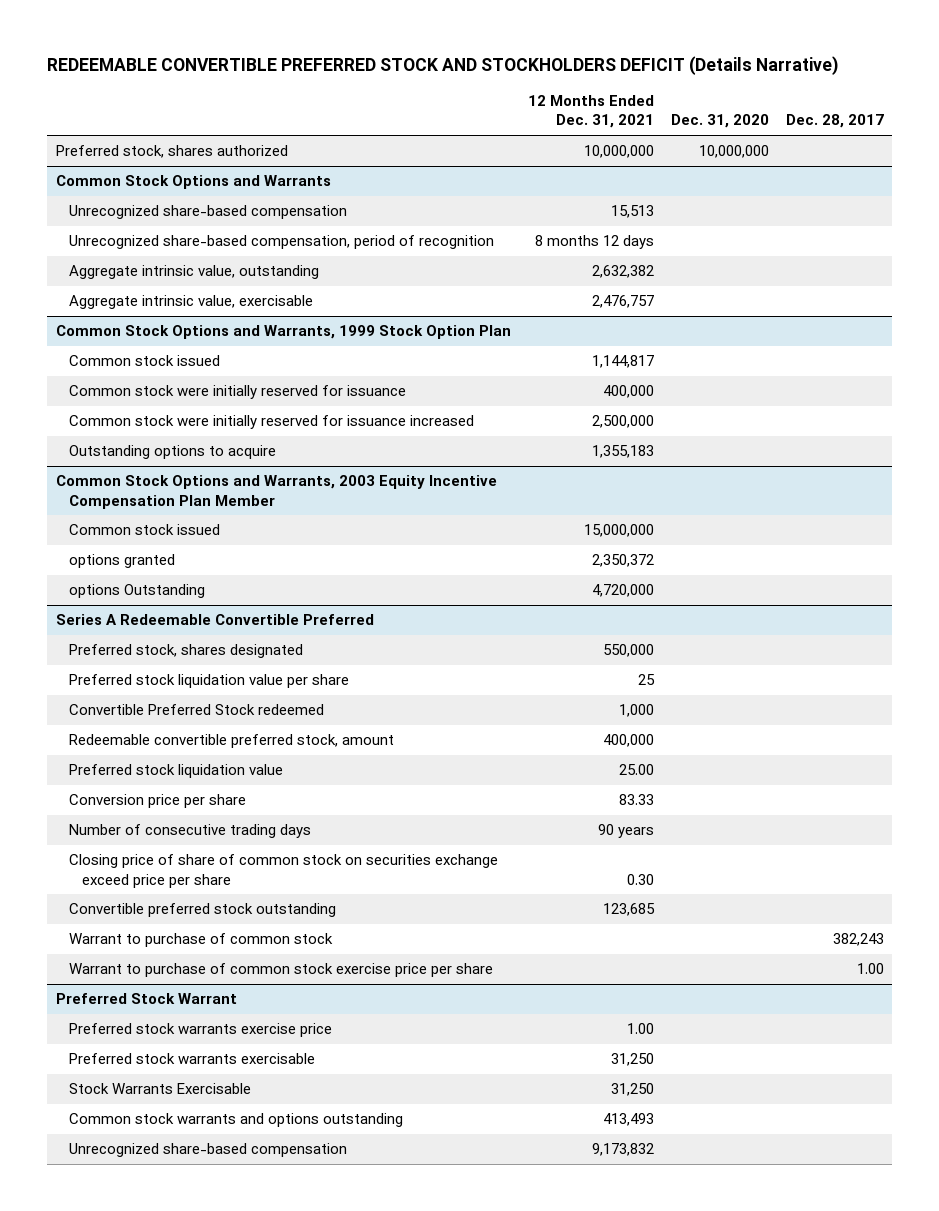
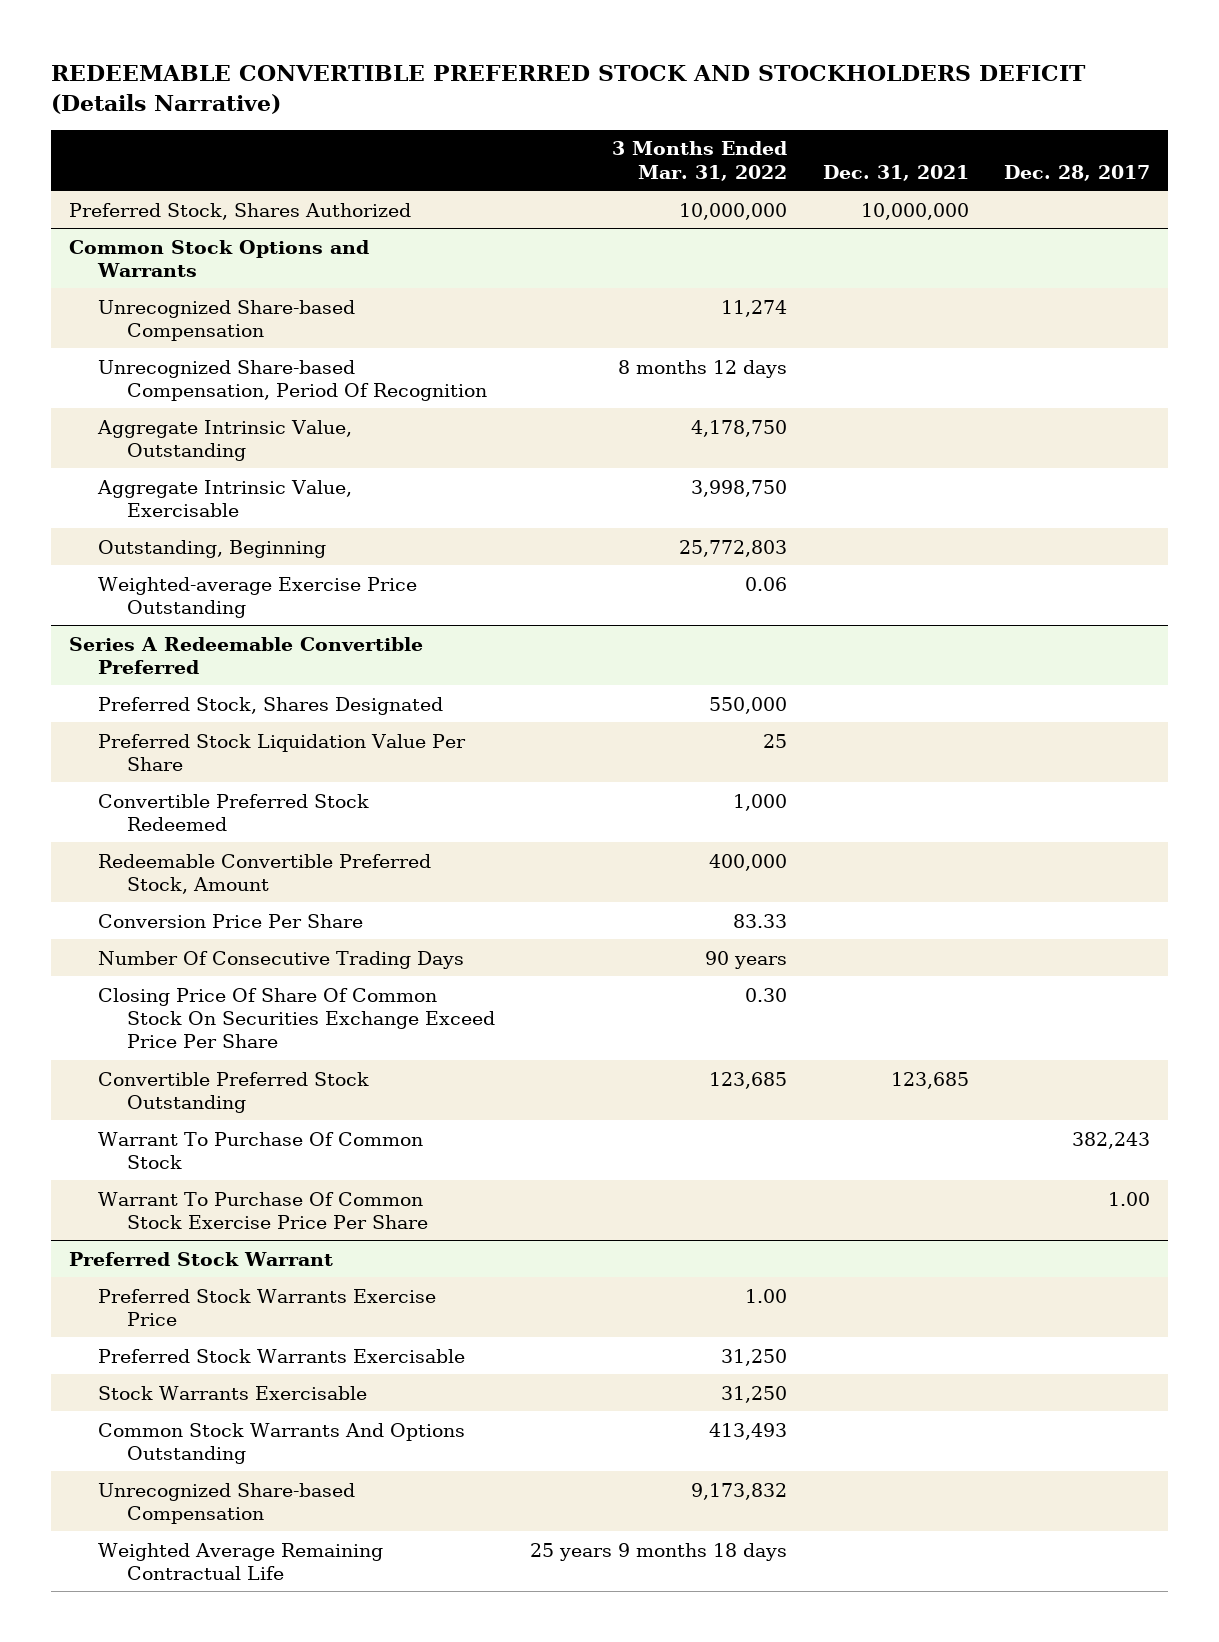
- | 12 Months Ended Dec. 31, 2021 | Dec. 31, 2020 | Dec. 28, 2017
+ | 3 Months Ended Mar. 31, 2022 | Dec. 31, 2021 | Dec. 28, 2017
- Preferred stock, shares authorized | 10,000,000 | 10,000,000 |
+ Preferred Stock, Shares Authorized | 10,000,000 | 10,000,000 |
@ Common Stock Options and Warrants
- Unrecognized share-based compensation | 15,513 | |
- Unrecognized share-based compensation, period of recognition | 8 months 12 days | |
- Aggregate intrinsic value, outstanding | 2,632,382 | |
- Aggregate intrinsic value, exercisable | 2,476,757 | |
- Common Stock Options and Warrants, 1999 Stock Option Plan
- Common stock issued | 1,144,817 | |
- Common stock were initially reserved for issuance | 400,000 | |
- Common stock were initially reserved for issuance increased | 2,500,000 | |
- Outstanding options to acquire | 1,355,183 | |
- Common Stock Options and Warrants, 2003 Equity Incentive Compensation Plan Member
- Common stock issued | 15,000,000 | |
- options granted | 2,350,372 | |
- options Outstanding | 4,720,000 | |
@ Common Stock Options and Warrants
+ Unrecognized Share-based Compensation | 11,274 | |
+ Unrecognized Share-based Compensation, Period Of Recognition | 8 months 12 days | |
+ Aggregate Intrinsic Value, Outstanding | 4,178,750 | |
+ Aggregate Intrinsic Value, Exercisable | 3,998,750 | |
+ Outstanding, Beginning | 25,772,803 | |
+ Weighted-average Exercise Price Outstanding | 0.06 | |
@ Series A Redeemable Convertible Preferred
- Preferred stock, shares designated | 550,000 | |
- Preferred stock liquidation value per share | 25 | |
- Convertible Preferred Stock redeemed | 1,000 | |
- Redeemable convertible preferred stock, amount | 400,000 | |
- Preferred stock liquidation value | 25.00 | |
- Conversion price per share | 83.33 | |
- Number of consecutive trading days | 90 years | |
- Closing price of share of common stock on securities exchange exceed price per share | 0.30 | |
- Convertible preferred stock outstanding | 123,685 | |
- Warrant to purchase of common stock | | | 382,243
- Warrant to purchase of common stock exercise price per share | | | 1.00
+ Preferred Stock, Shares Designated | 550,000 | |
+ Preferred Stock Liquidation Value Per Share | 25 | |
+ Convertible Preferred Stock Redeemed | 1,000 | |
+ Redeemable Convertible Preferred Stock, Amount | 400,000 | |
+ Conversion Price Per Share | 83.33 | |
+ Number Of Consecutive Trading Days | 90 years | |
+ Closing Price Of Share Of Common Stock On Securities Exchange Exceed Price Per Share | 0.30 | |
+ Convertible Preferred Stock Outstanding | 123,685 | 123,685 |
+ Warrant To Purchase Of Common Stock | | | 382,243
+ Warrant To Purchase Of Common Stock Exercise Price Per Share | | | 1.00
@ Preferred Stock Warrant
- Preferred stock warrants exercise price | 1.00 | |
- Preferred stock warrants exercisable | 31,250 | |
+ Preferred Stock Warrants Exercise Price | 1.00 | |
+ Preferred Stock Warrants Exercisable | 31,250 | |
- Common stock warrants and options outstanding | 413,493 | |
- Unrecognized share-based compensation | 9,173,832 | |
+ Common Stock Warrants And Options Outstanding | 413,493 | |
+ Unrecognized Share-based Compensation | 9,173,832 | |
+ Weighted Average Remaining Contractual Life | 25 years 9 months 18 days | |

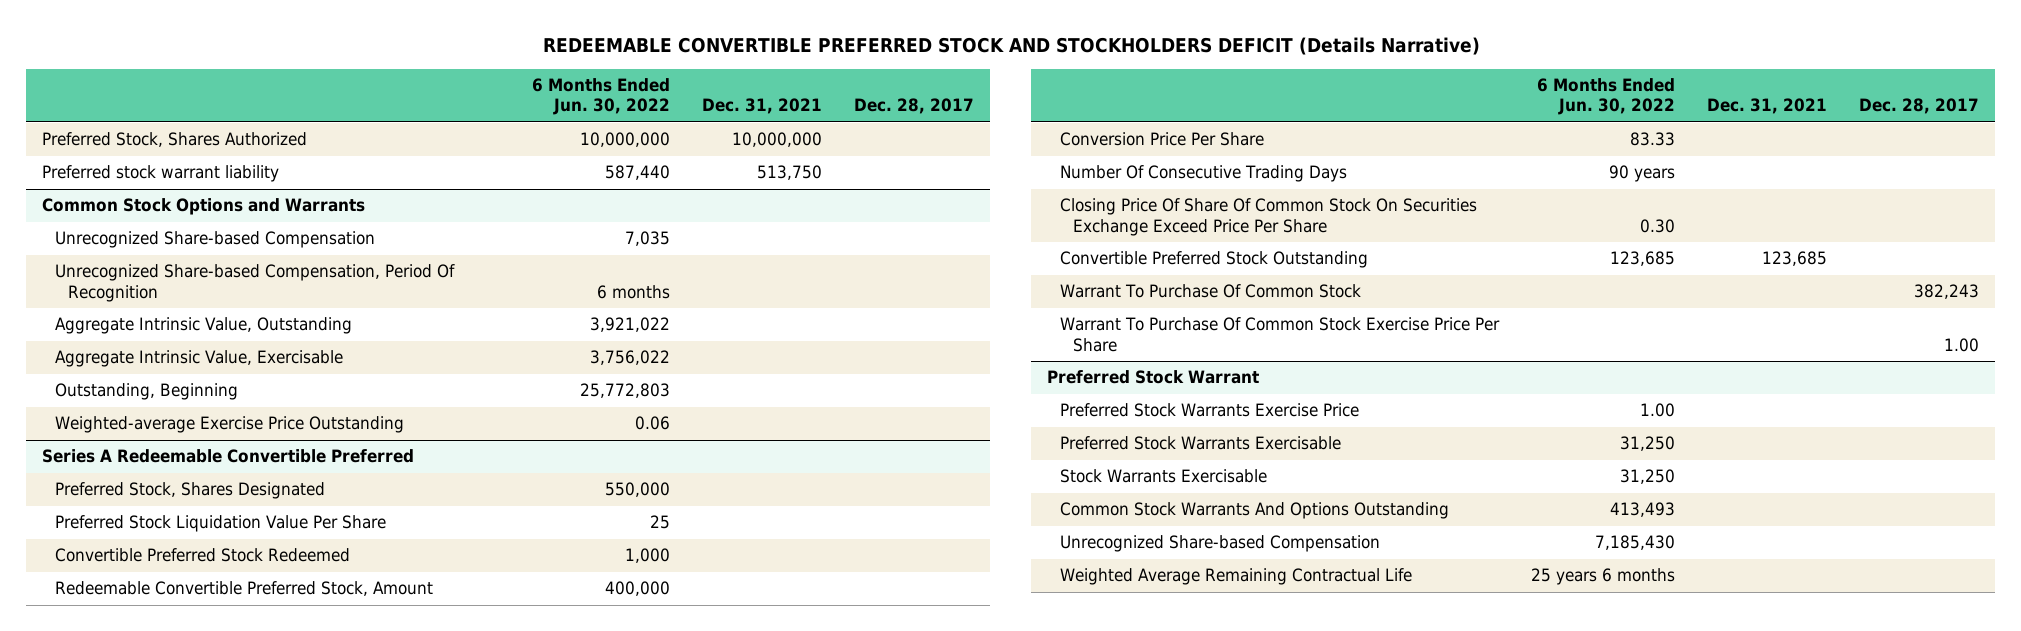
- | 3 Months Ended Mar. 31, 2022 | Dec. 31, 2021 | Dec. 28, 2017
+ | 6 Months Ended Jun. 30, 2022 | Dec. 31, 2021 | Dec. 28, 2017
+ Preferred stock warrant liability | 587,440 | 513,750 |

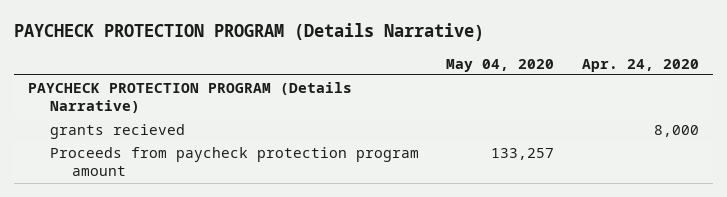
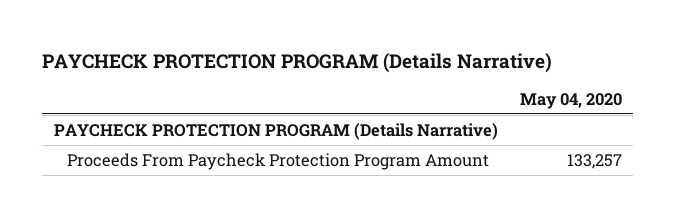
- | May 04, 2020 | Apr. 24, 2020
+ | May 04, 2020
- grants recieved | | 8,000
- Proceeds from paycheck protection program amount | 133,257 |
+ Proceeds From Paycheck Protection Program Amount | 133,257

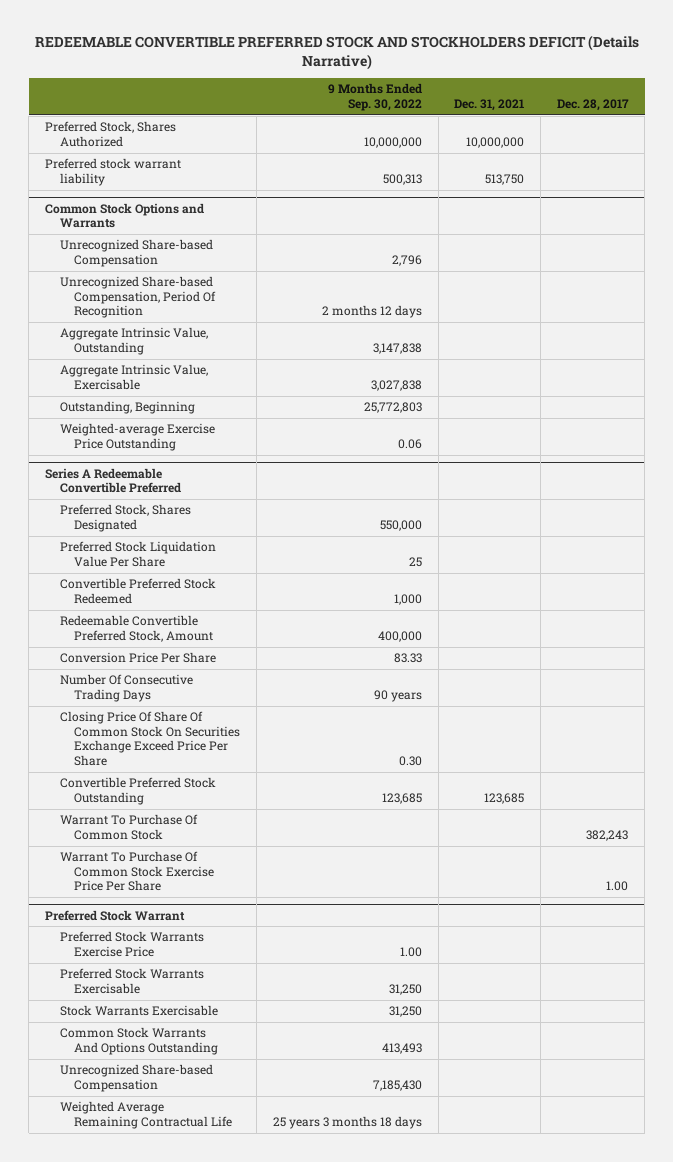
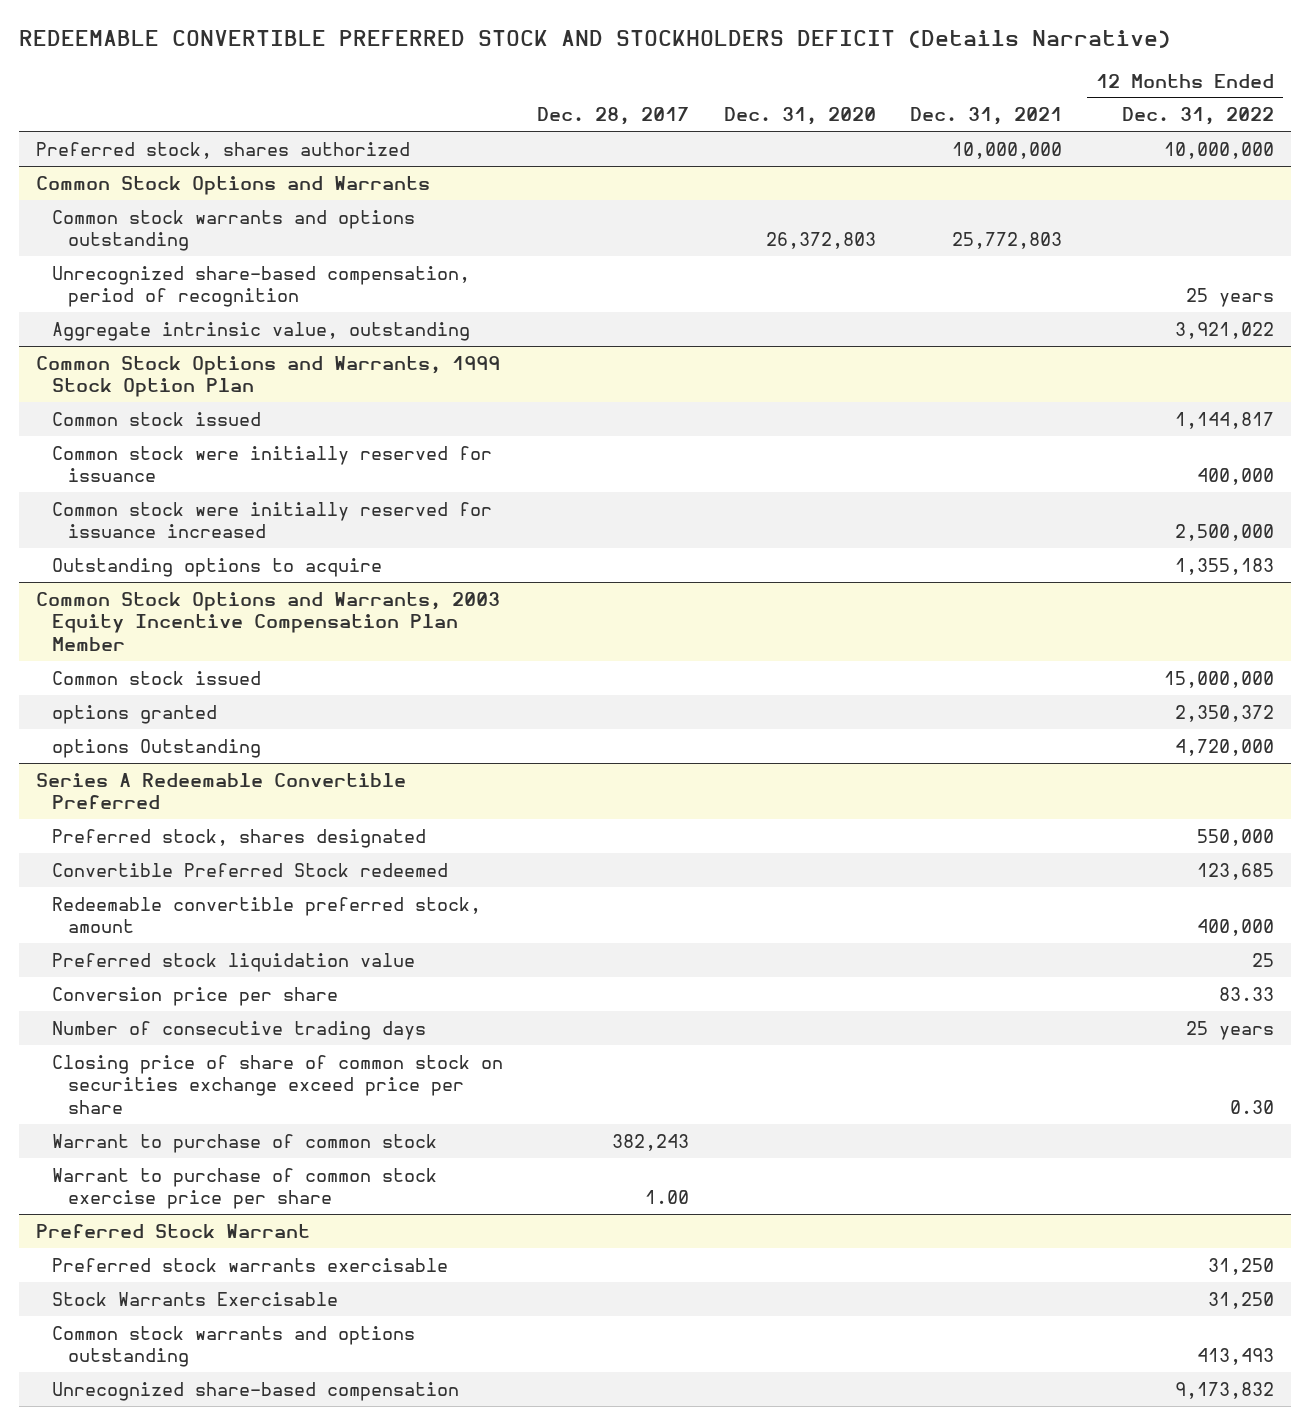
- | 9 Months Ended Sep. 30, 2022 | Dec. 31, 2021 | Dec. 28, 2017
+ | Dec. 28, 2017 | Dec. 31, 2020 | Dec. 31, 2021 | 12 Months Ended Dec. 31, 2022
- Preferred Stock, Shares Authorized | 10,000,000 | 10,000,000 |
- Preferred stock warrant liability | 500,313 | 513,750 |
+ Preferred stock, shares authorized | | | 10,000,000 | 10,000,000
@ Common Stock Options and Warrants
- Unrecognized Share-based Compensation | 2,796 | |
- Unrecognized Share-based Compensation, Period Of Recognition | 2 months 12 days | |
- Aggregate Intrinsic Value, Outstanding | 3,147,838 | |
- Aggregate Intrinsic Value, Exercisable | 3,027,838 | |
- Outstanding, Beginning | 25,772,803 | |
- Weighted-average Exercise Price Outstanding | 0.06 | |
+ Common stock warrants and options outstanding | | 26,372,803 | 25,772,803 |
+ Unrecognized share-based compensation, period of recognition | | | | 25 years
+ Aggregate intrinsic value, outstanding | | | | 3,921,022
+ Common Stock Options and Warrants, 1999 Stock Option Plan
+ Common stock issued | | | | 1,144,817
+ Common stock were initially reserved for issuance | | | | 400,000
+ Common stock were initially reserved for issuance increased | | | | 2,500,000
+ Outstanding options to acquire | | | | 1,355,183
+ Common Stock Options and Warrants, 2003 Equity Incentive Compensation Plan Member
+ Common stock issued | | | | 15,000,000
+ options granted | | | | 2,350,372
+ options Outstanding | | | | 4,720,000
@ Series A Redeemable Convertible Preferred
- Preferred Stock, Shares Designated | 550,000 | |
- Preferred Stock Liquidation Value Per Share | 25 | |
- Convertible Preferred Stock Redeemed | 1,000 | |
- Redeemable Convertible Preferred Stock, Amount | 400,000 | |
- Conversion Price Per Share | 83.33 | |
- Number Of Consecutive Trading Days | 90 years | |
- Closing Price Of Share Of Common Stock On Securities Exchange Exceed Price Per Share | 0.30 | |
- Convertible Preferred Stock Outstanding | 123,685 | 123,685 |
- Warrant To Purchase Of Common Stock | | | 382,243
- Warrant To Purchase Of Common Stock Exercise Price Per Share | | | 1.00
+ Preferred stock, shares designated | | | | 550,000
+ Convertible Preferred Stock redeemed | | | | 123,685
+ Redeemable convertible preferred stock, amount | | | | 400,000
+ Preferred stock liquidation value | | | | 25
+ Conversion price per share | | | | 83.33
+ Number of consecutive trading days | | | | 25 years
+ Closing price of share of common stock on securities exchange exceed price per share | | | | 0.30
+ Warrant to purchase of common stock | 382,243 | | |
+ Warrant to purchase of common stock exercise price per share | 1.00 | | |
@ Preferred Stock Warrant
- Preferred Stock Warrants Exercise Price | 1.00 | |
- Preferred Stock Warrants Exercisable | 31,250 | |
+ Preferred stock warrants exercisable | | | | 31,250
- Common Stock Warrants And Options Outstanding | 413,493 | |
- Unrecognized Share-based Compensation | 7,185,430 | |
- Weighted Average Remaining Contractual Life | 25 years 3 months 18 days | |
+ Common stock warrants and options outstanding | | | | 413,493
+ Unrecognized share-based compensation | | | | 9,173,832

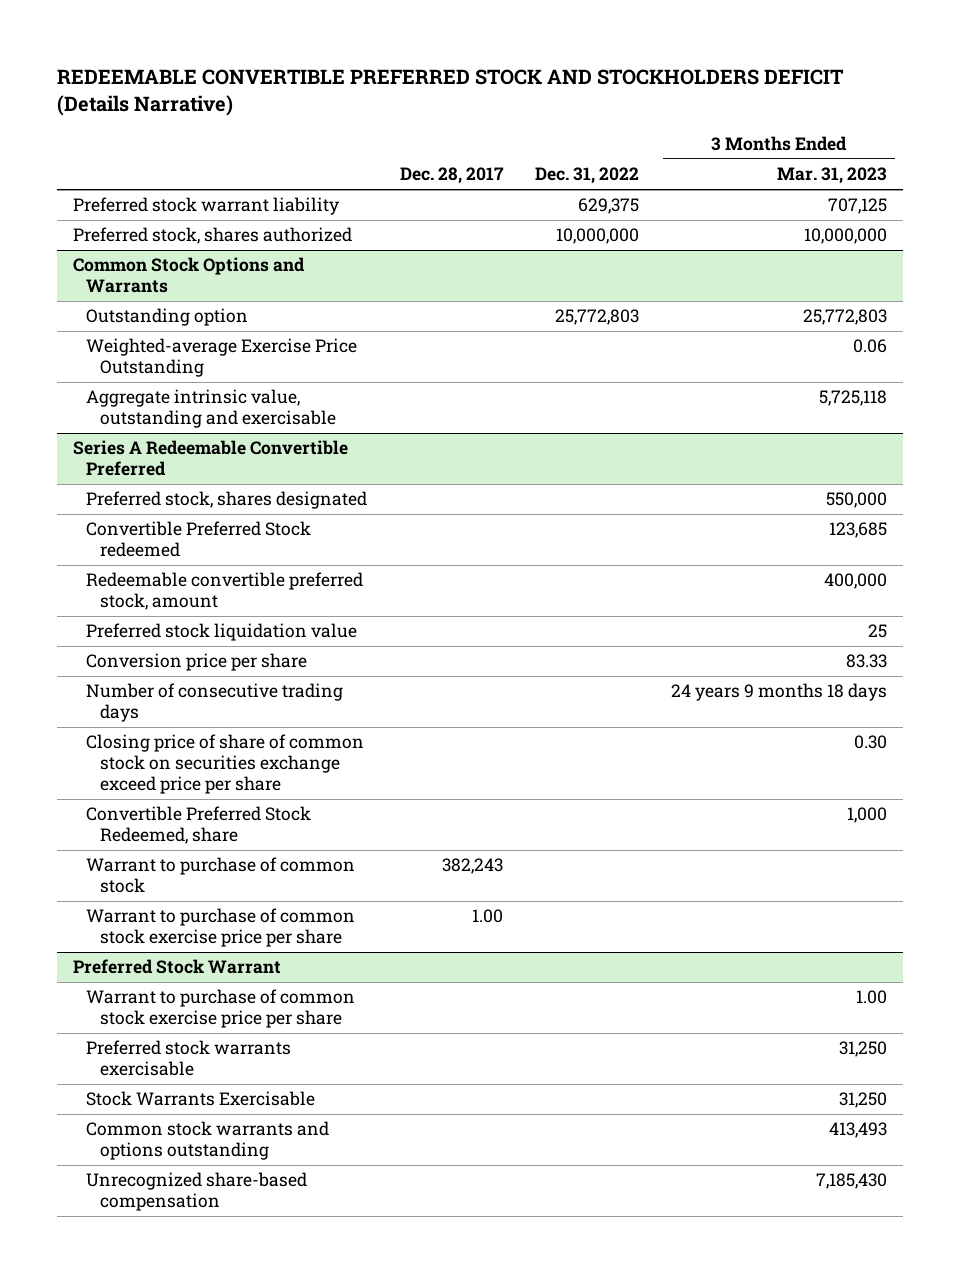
- | Dec. 28, 2017 | Dec. 31, 2020 | Dec. 31, 2021 | 12 Months Ended Dec. 31, 2022
+ | Dec. 28, 2017 | Dec. 31, 2022 | 3 Months Ended Mar. 31, 2023
+ Preferred stock warrant liability | | 629,375 | 707,125
@ Common Stock Options and Warrants
- Common stock warrants and options outstanding | | 26,372,803 | 25,772,803 |
- Unrecognized share-based compensation, period of recognition | | | | 25 years
- Aggregate intrinsic value, outstanding | | | | 3,921,022
- Common Stock Options and Warrants, 1999 Stock Option Plan
- Common stock issued | | | | 1,144,817
- Common stock were initially reserved for issuance | | | | 400,000
- Common stock were initially reserved for issuance increased | | | | 2,500,000
- Outstanding options to acquire | | | | 1,355,183
- Common Stock Options and Warrants, 2003 Equity Incentive Compensation Plan Member
- Common stock issued | | | | 15,000,000
- options granted | | | | 2,350,372
- options Outstanding | | | | 4,720,000
@ Common Stock Options and Warrants
+ Outstanding option | | 25,772,803 | 25,772,803
+ Weighted-average Exercise Price Outstanding | | | 0.06
+ Aggregate intrinsic value, outstanding and exercisable | | | 5,725,118
@ Series A Redeemable Convertible Preferred
+ Convertible Preferred Stock Redeemed, share | | | 1,000
@ Preferred Stock Warrant
+ Warrant to purchase of common stock exercise price per share | | | 1.00

